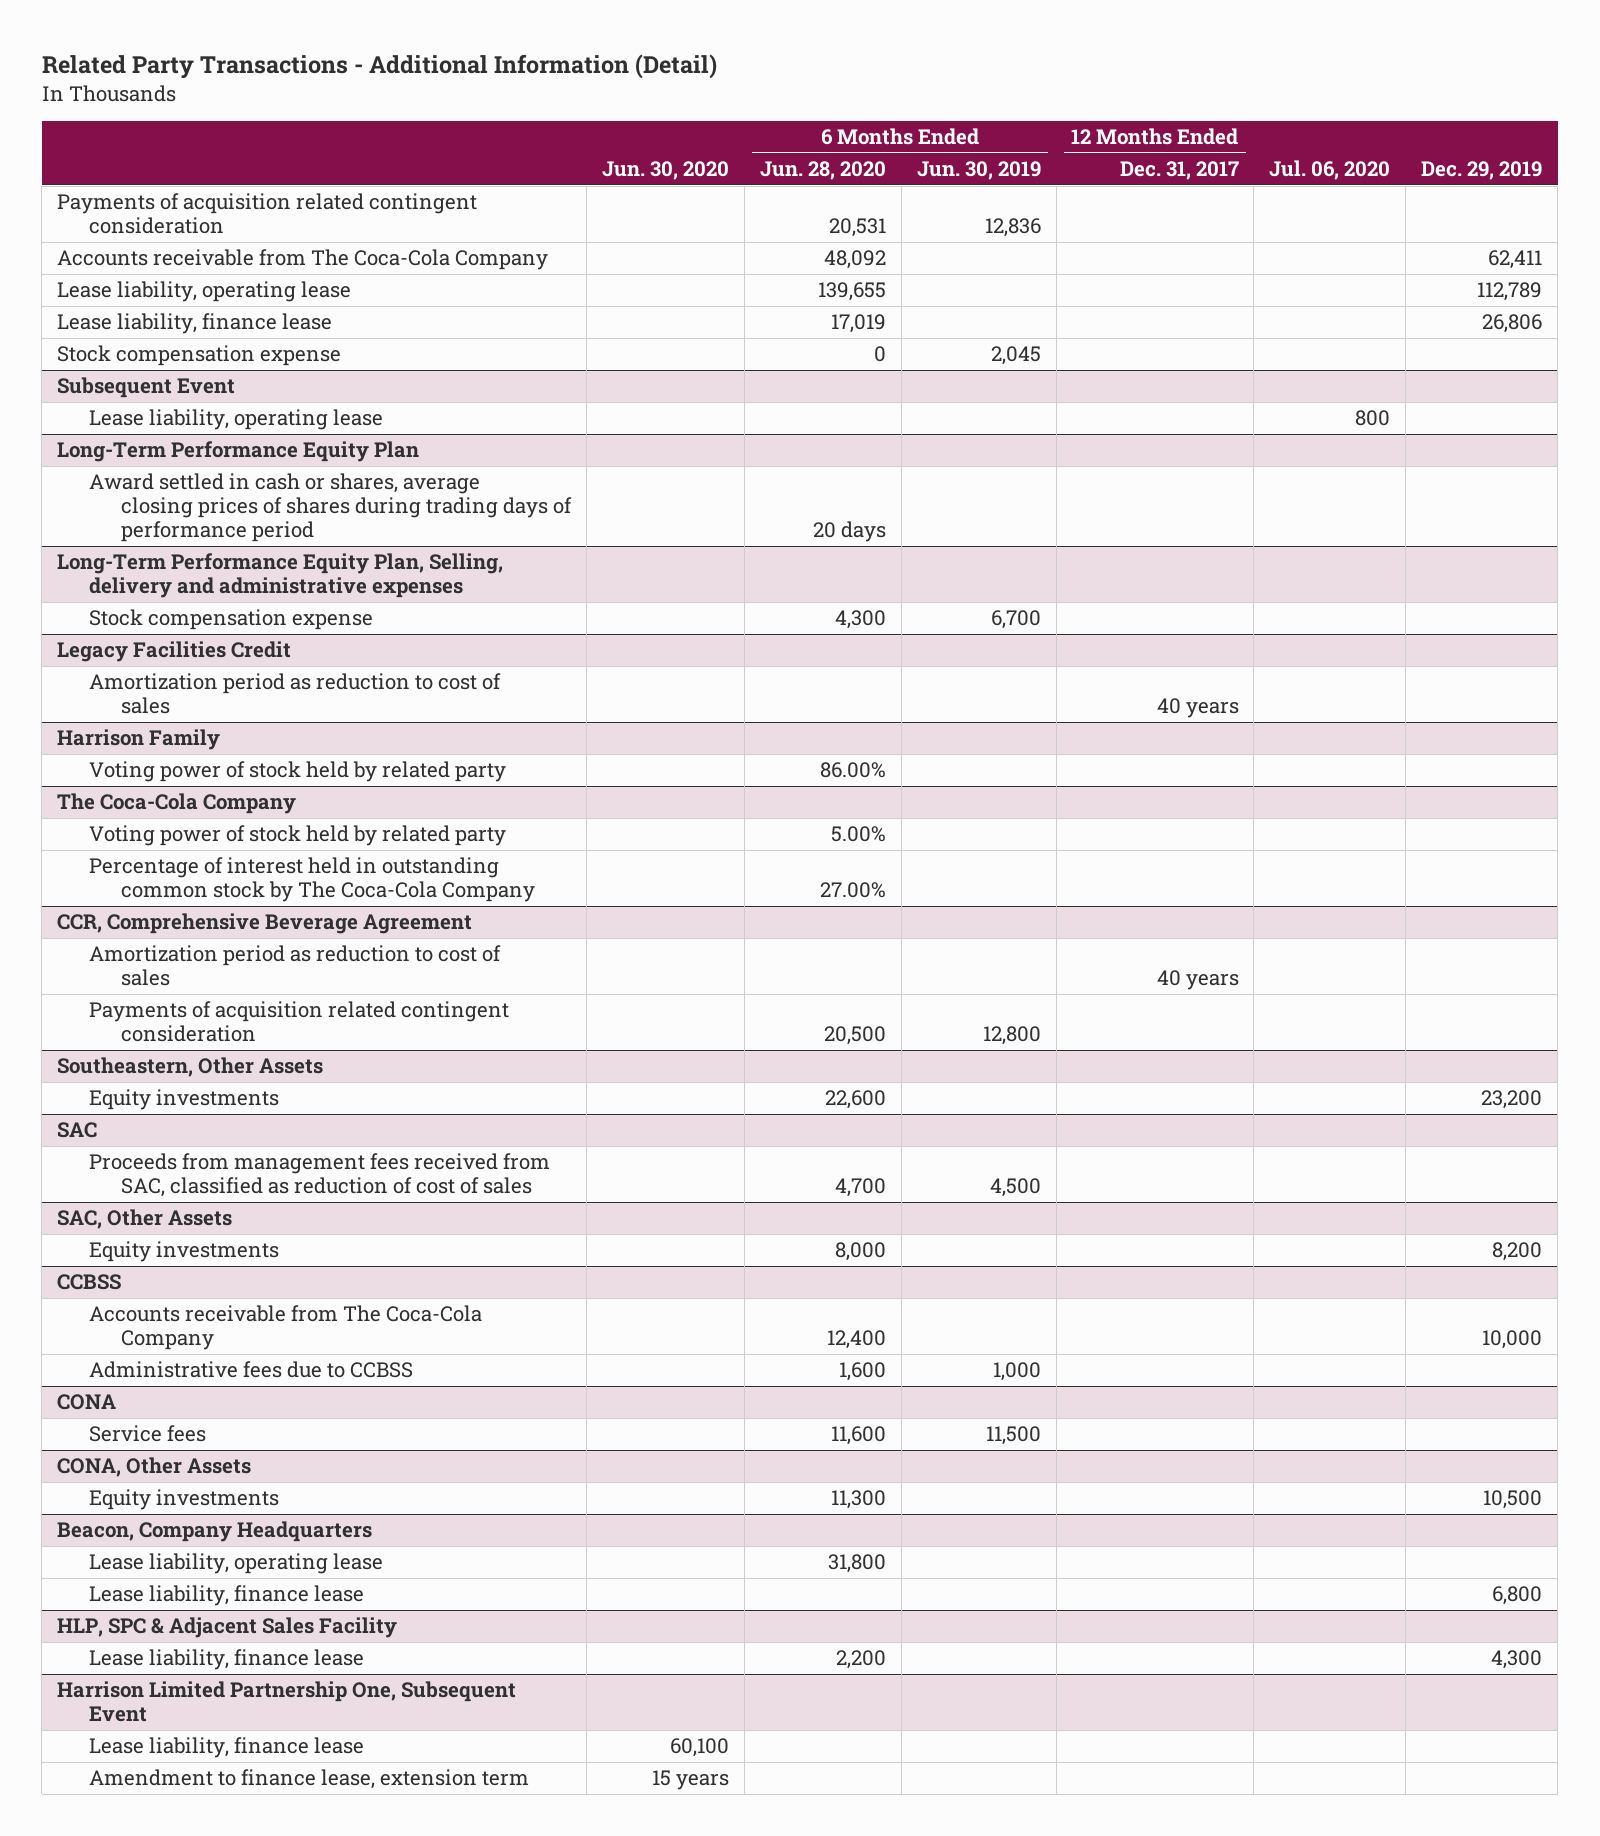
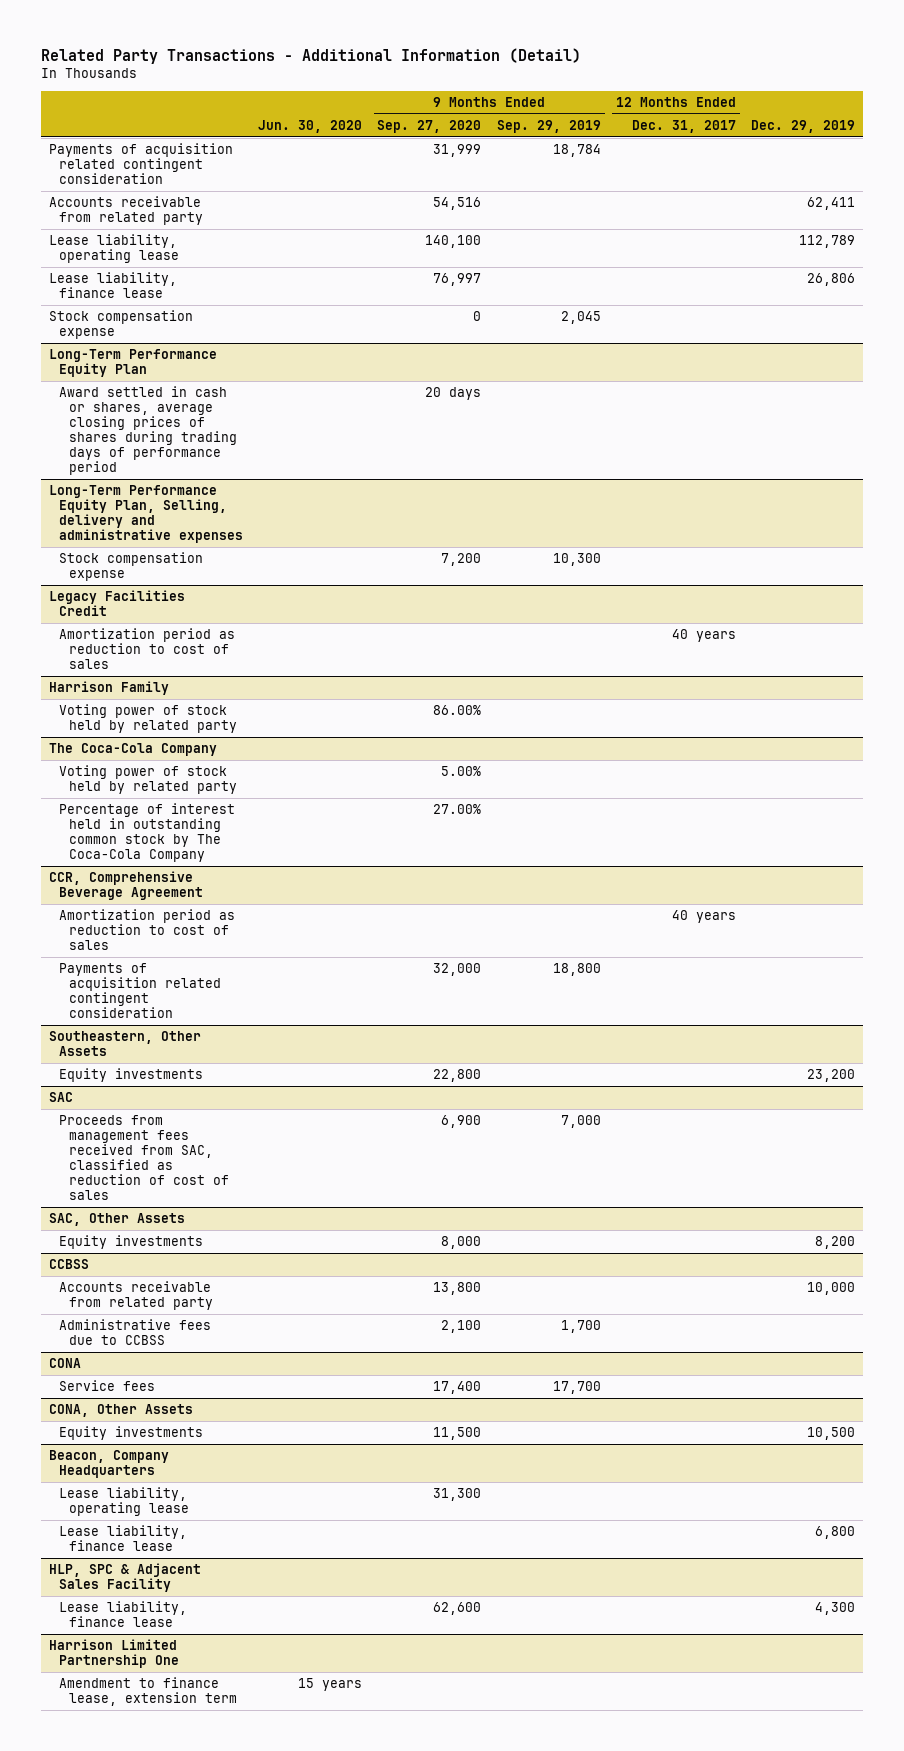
- | Jun. 30, 2020 | 6 Months Ended Jun. 28, 2020 | 6 Months Ended Jun. 30, 2019 | 12 Months Ended Dec. 31, 2017 | Jul. 06, 2020 | Dec. 29, 2019
+ | Jun. 30, 2020 | 9 Months Ended Sep. 27, 2020 | 9 Months Ended Sep. 29, 2019 | 12 Months Ended Dec. 31, 2017 | Dec. 29, 2019
- Accounts receivable from The Coca-Cola Company | | 48,092 | | | | 62,411
+ Accounts receivable from related party | | 54,516 | | | 62,411
- Subsequent Event
- Lease liability, operating lease | | | | | 800 |
@ CCBSS
- Accounts receivable from The Coca-Cola Company | | 12,400 | | | | 10,000
+ Accounts receivable from related party | | 13,800 | | | 10,000
- Harrison Limited Partnership One, Subsequent Event
- Lease liability, finance lease | 60,100 | | | | |
+ Harrison Limited Partnership One

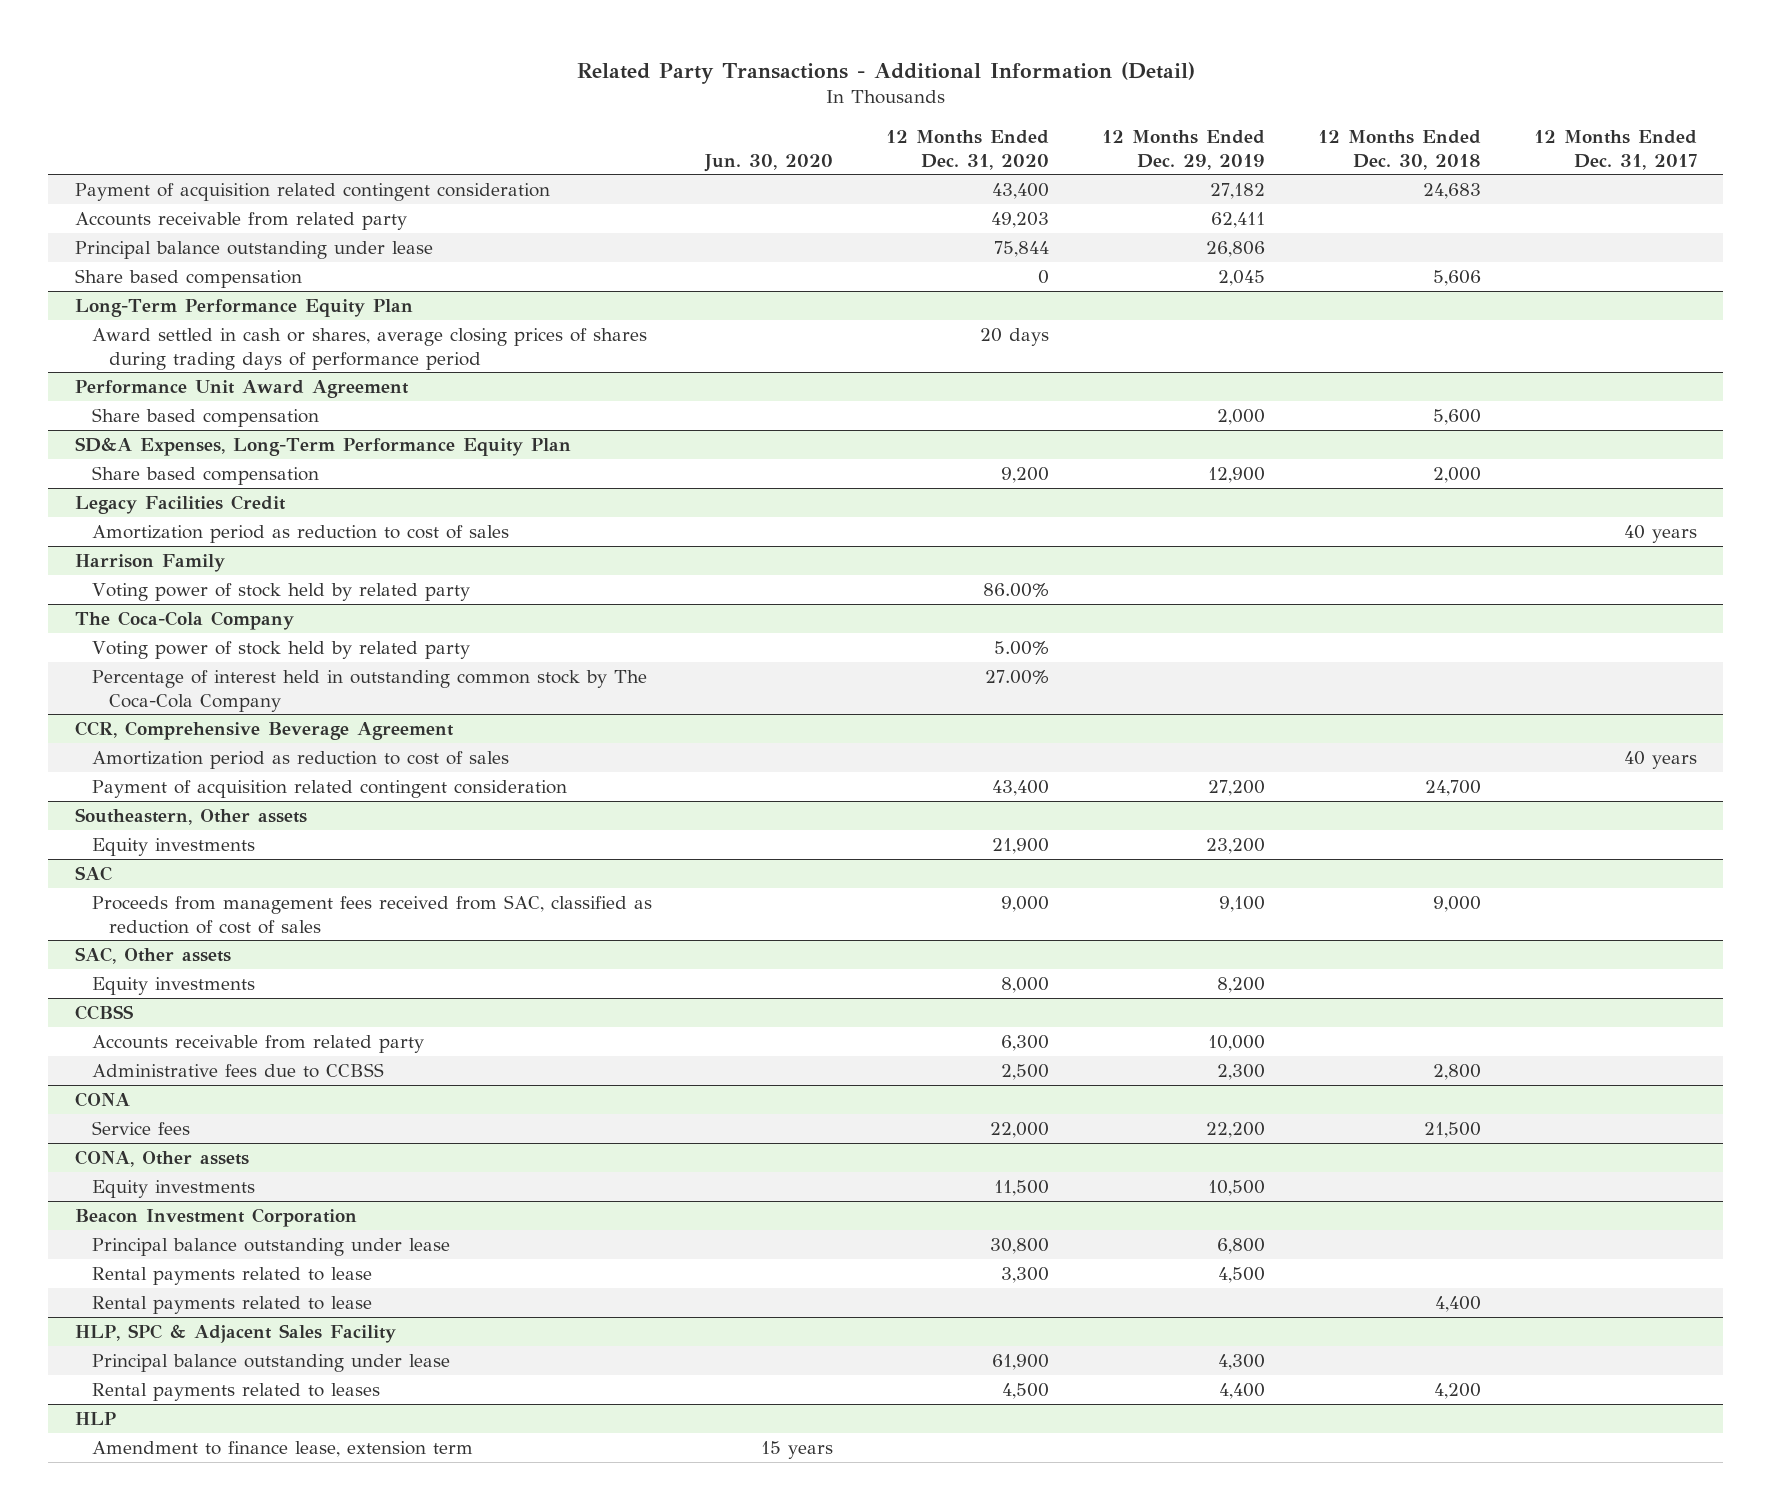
- | Jun. 30, 2020 | 9 Months Ended Sep. 27, 2020 | 9 Months Ended Sep. 29, 2019 | 12 Months Ended Dec. 31, 2017 | Dec. 29, 2019
+ | Jun. 30, 2020 | 12 Months Ended Dec. 31, 2020 | 12 Months Ended Dec. 29, 2019 | 12 Months Ended Dec. 30, 2018 | 12 Months Ended Dec. 31, 2017
- Payments of acquisition related contingent consideration | | 31,999 | 18,784 | |
+ Payment of acquisition related contingent consideration | | 43,400 | 27,182 | 24,683 |
- Lease liability, operating lease | | 140,100 | | | 112,789
- Lease liability, finance lease | | 76,997 | | | 26,806
- Stock compensation expense | | 0 | 2,045 | |
+ Principal balance outstanding under lease | | 75,844 | 26,806 | |
+ Share based compensation | | 0 | 2,045 | 5,606 |
- Long-Term Performance Equity Plan, Selling, delivery and administrative expenses
- Stock compensation expense | | 7,200 | 10,300 | |
+ Performance Unit Award Agreement
+ Share based compensation | | | 2,000 | 5,600 |
+ SD&A Expenses, Long-Term Performance Equity Plan
+ Share based compensation | | 9,200 | 12,900 | 2,000 |
@ CCR, Comprehensive Beverage Agreement
- Payments of acquisition related contingent consideration | | 32,000 | 18,800 | |
- Southeastern, Other Assets
@ CCR, Comprehensive Beverage Agreement
+ Payment of acquisition related contingent consideration | | 43,400 | 27,200 | 24,700 |
+ Southeastern, Other assets
- SAC, Other Assets
+ SAC, Other assets
- CONA, Other Assets
+ CONA, Other assets
- Beacon, Company Headquarters
- Lease liability, operating lease | | 31,300 | | |
- Lease liability, finance lease | | | | | 6,800
+ Beacon Investment Corporation
+ Principal balance outstanding under lease | | 30,800 | 6,800 | |
+ Rental payments related to lease | | 3,300 | 4,500 | |
+ Rental payments related to lease | | | | 4,400 |
@ HLP, SPC & Adjacent Sales Facility
- Lease liability, finance lease | | 62,600 | | | 4,300
- Harrison Limited Partnership One
@ HLP, SPC & Adjacent Sales Facility
+ Principal balance outstanding under lease | | 61,900 | 4,300 | |
+ Rental payments related to leases | | 4,500 | 4,400 | 4,200 |
+ HLP

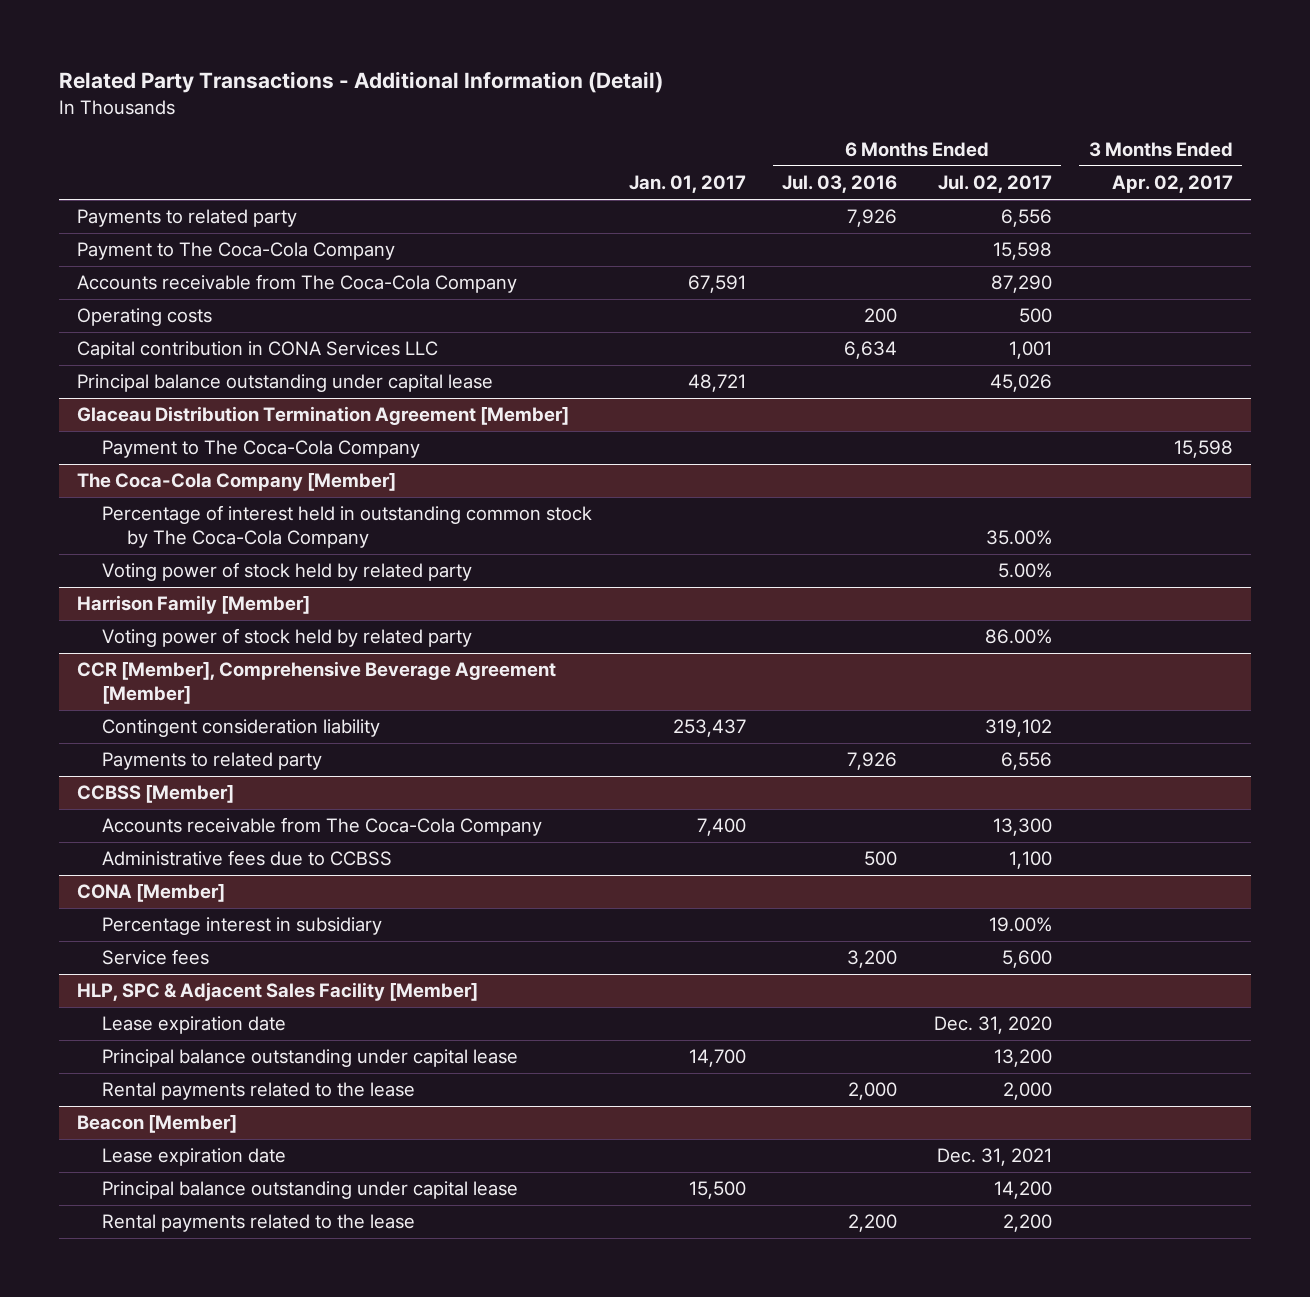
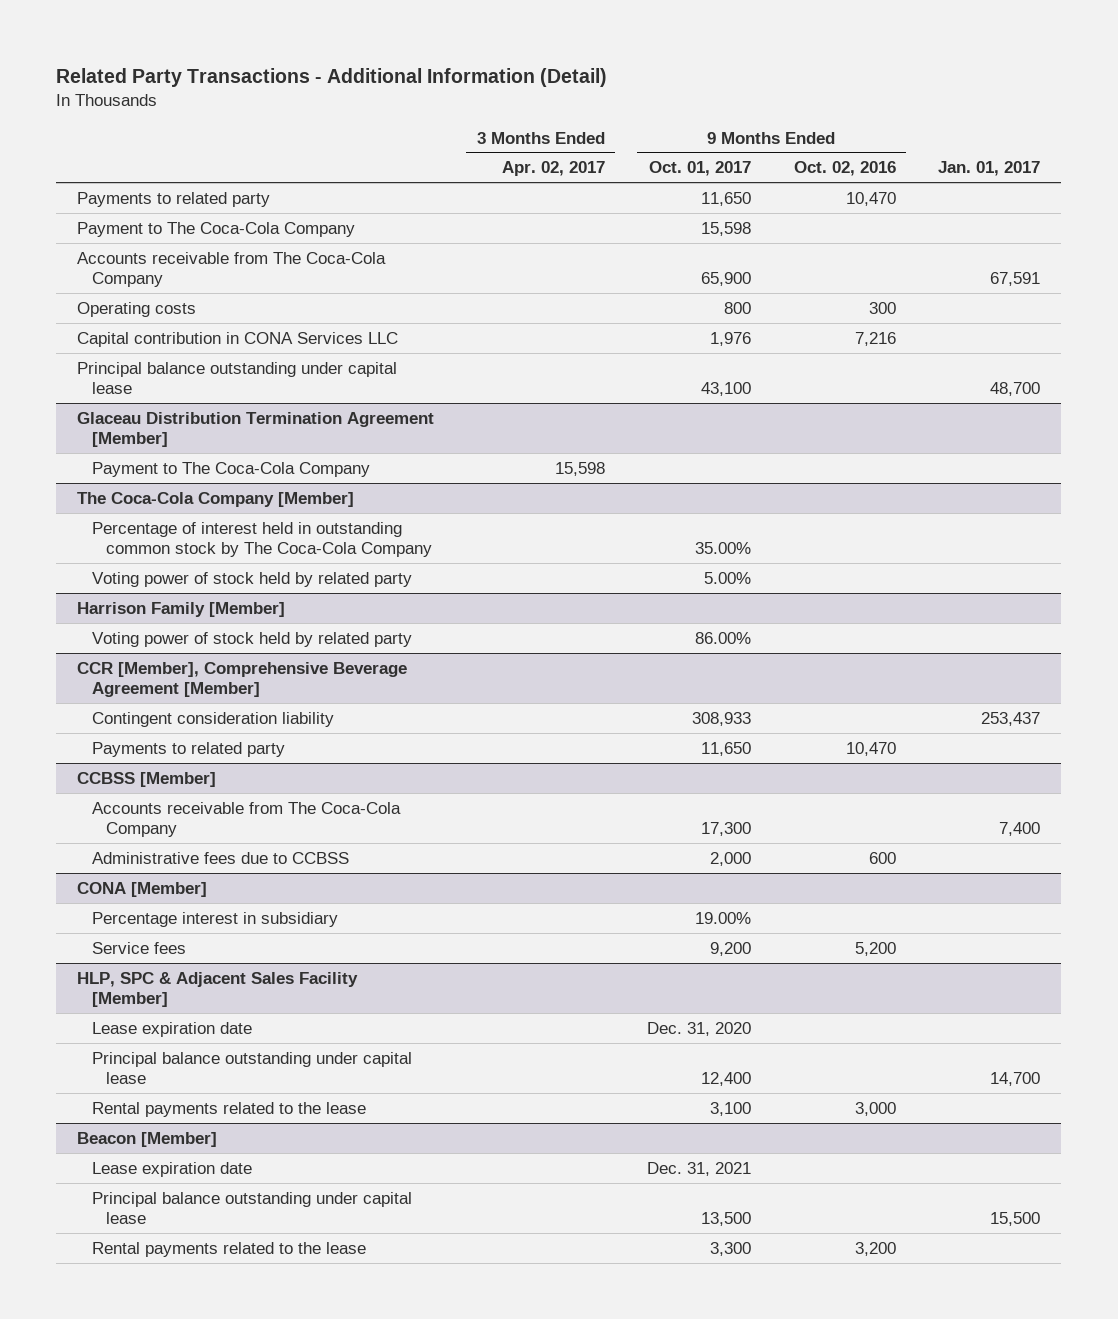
- | Jan. 01, 2017 | 6 Months Ended Jul. 03, 2016 | 6 Months Ended Jul. 02, 2017 | 3 Months Ended Apr. 02, 2017
+ | 3 Months Ended Apr. 02, 2017 | 9 Months Ended Oct. 01, 2017 | 9 Months Ended Oct. 02, 2016 | Jan. 01, 2017
- Principal balance outstanding under capital lease | 48,721 | | 45,026 |
+ Principal balance outstanding under capital lease | | 43,100 | | 48,700

